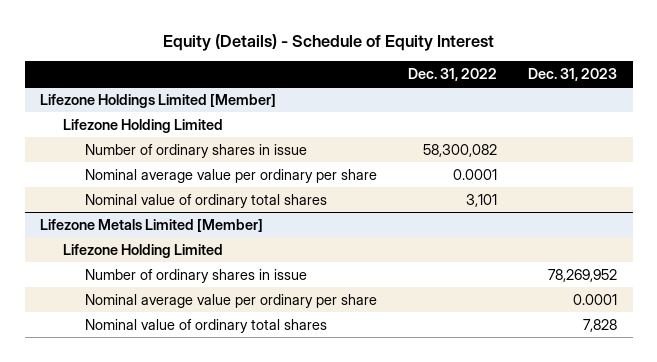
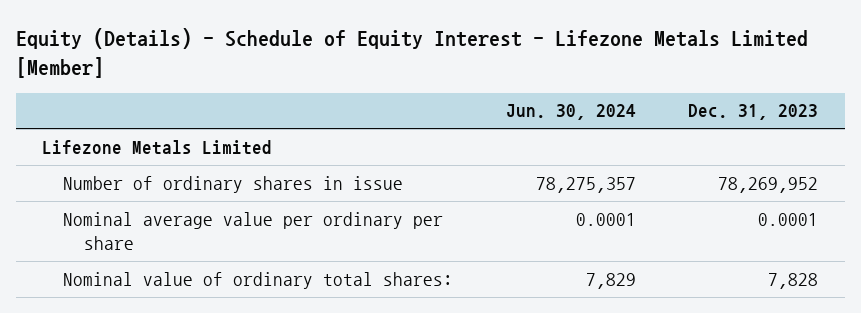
- Equity (Details) - Schedule of Equity Interest
+ Equity (Details) - Schedule of Equity Interest - Lifezone Metals Limited [Member]
- | Dec. 31, 2022 | Dec. 31, 2023
+ | Jun. 30, 2024 | Dec. 31, 2023
- Lifezone Holdings Limited [Member]
- Lifezone Holding Limited
- Number of ordinary shares in issue | 58,300,082 |
- Nominal average value per ordinary per share | 0.0001 |
- Nominal value of ordinary total shares | 3,101 |
- Lifezone Metals Limited [Member]
- Lifezone Holding Limited
+ Lifezone Metals Limited
- Nominal value of ordinary total shares | | 7,828
+ Nominal value of ordinary total shares: | 7,829 | 7,828

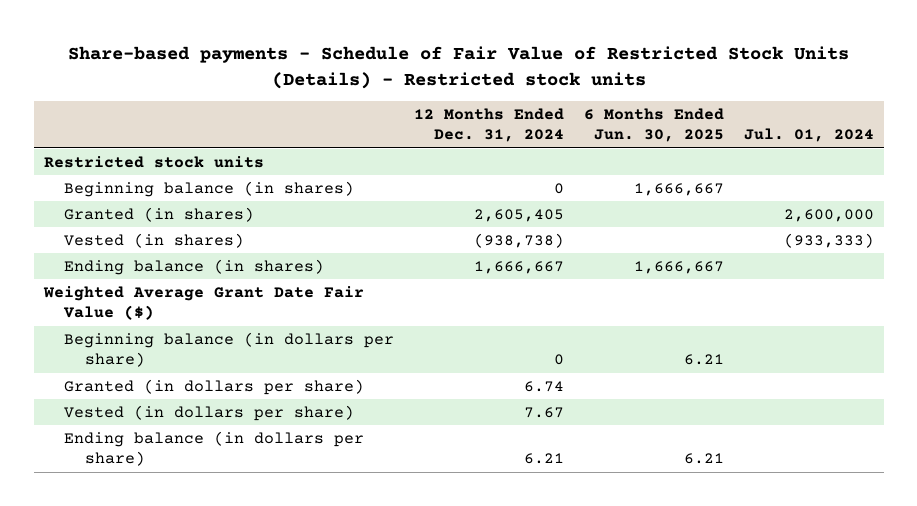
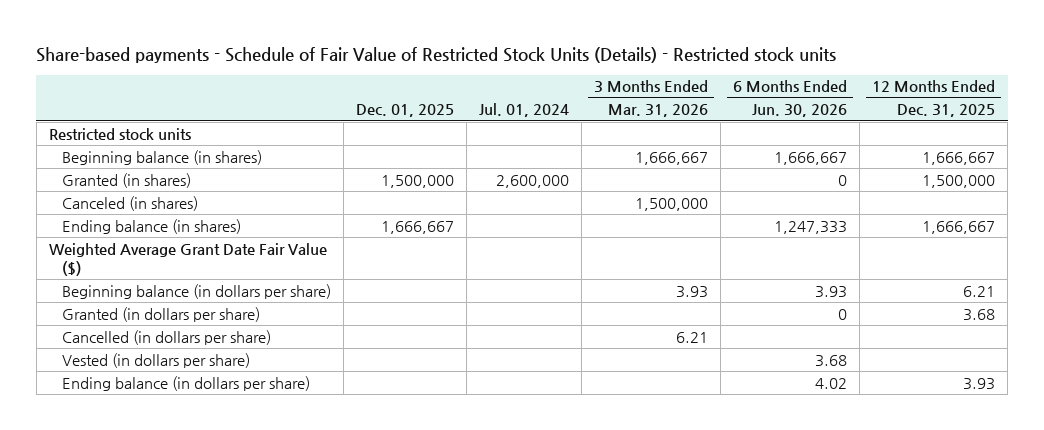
- | 12 Months Ended Dec. 31, 2024 | 6 Months Ended Jun. 30, 2025 | Jul. 01, 2024
+ | Dec. 01, 2025 | Jul. 01, 2024 | 3 Months Ended Mar. 31, 2026 | 6 Months Ended Jun. 30, 2026 | 12 Months Ended Dec. 31, 2025
- Vested (in shares) | (938,738) | | (933,333)
+ Canceled (in shares) | | | 1,500,000 | |
+ Cancelled (in dollars per share) | | | 6.21 | |

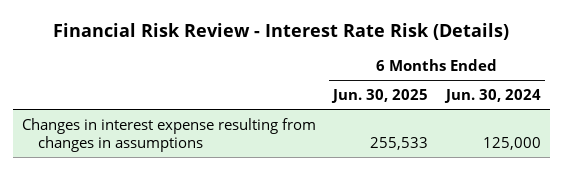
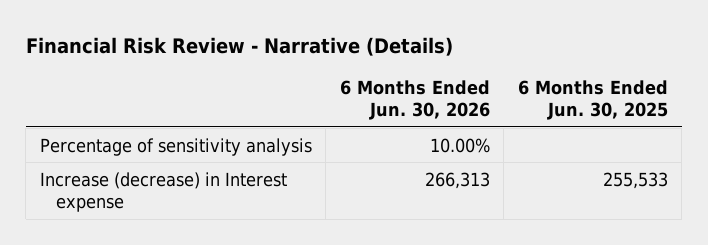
- Financial Risk Review - Interest Rate Risk (Details)
+ Financial Risk Review - Narrative (Details)
- | 6 Months Ended Jun. 30, 2025 | 6 Months Ended Jun. 30, 2024
+ | 6 Months Ended Jun. 30, 2026 | 6 Months Ended Jun. 30, 2025
- Changes in interest expense resulting from changes in assumptions | 255,533 | 125,000
+ Percentage of sensitivity analysis | 10.00% |
+ Increase (decrease) in Interest expense | 266,313 | 255,533

